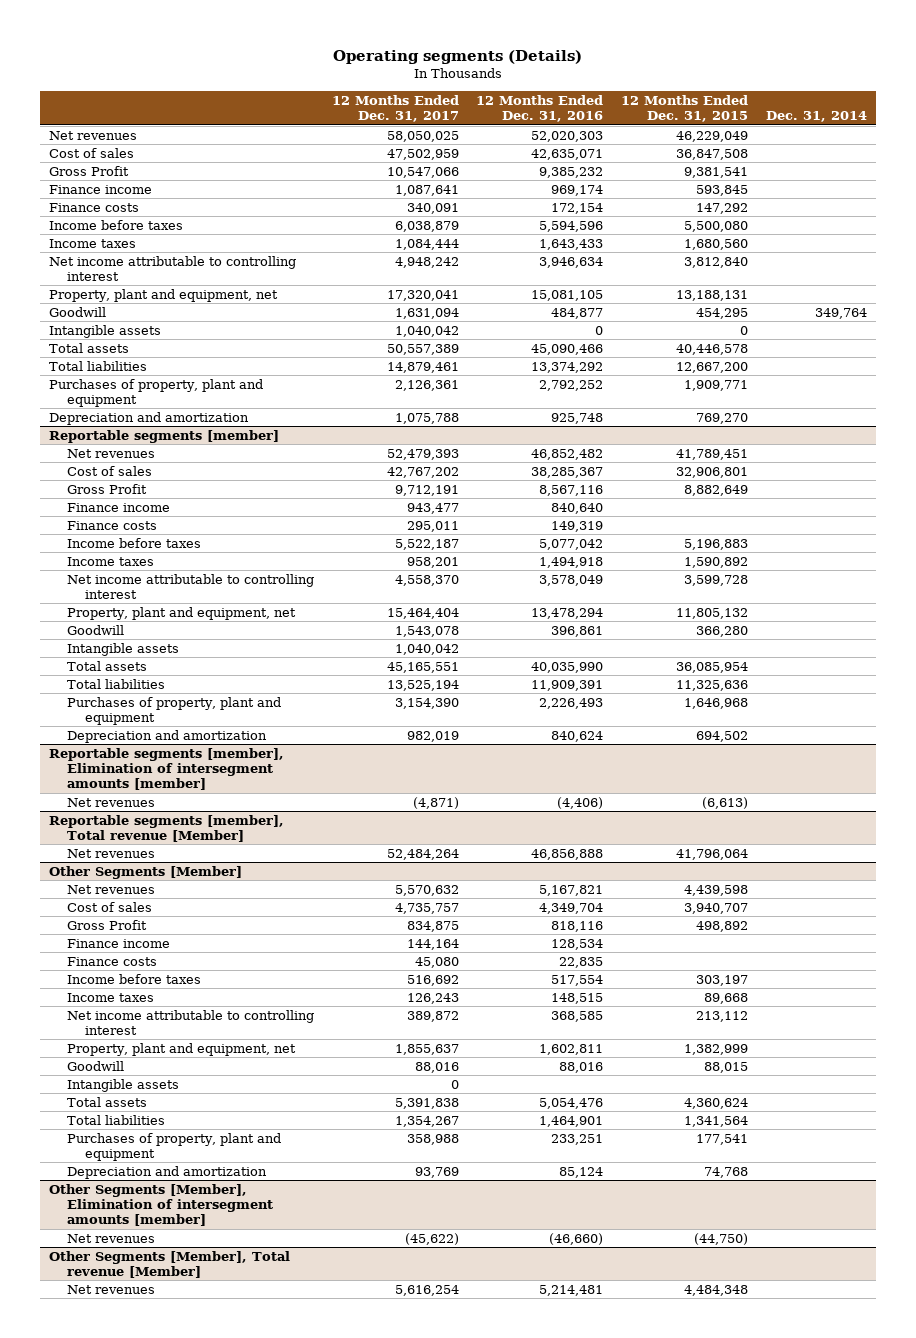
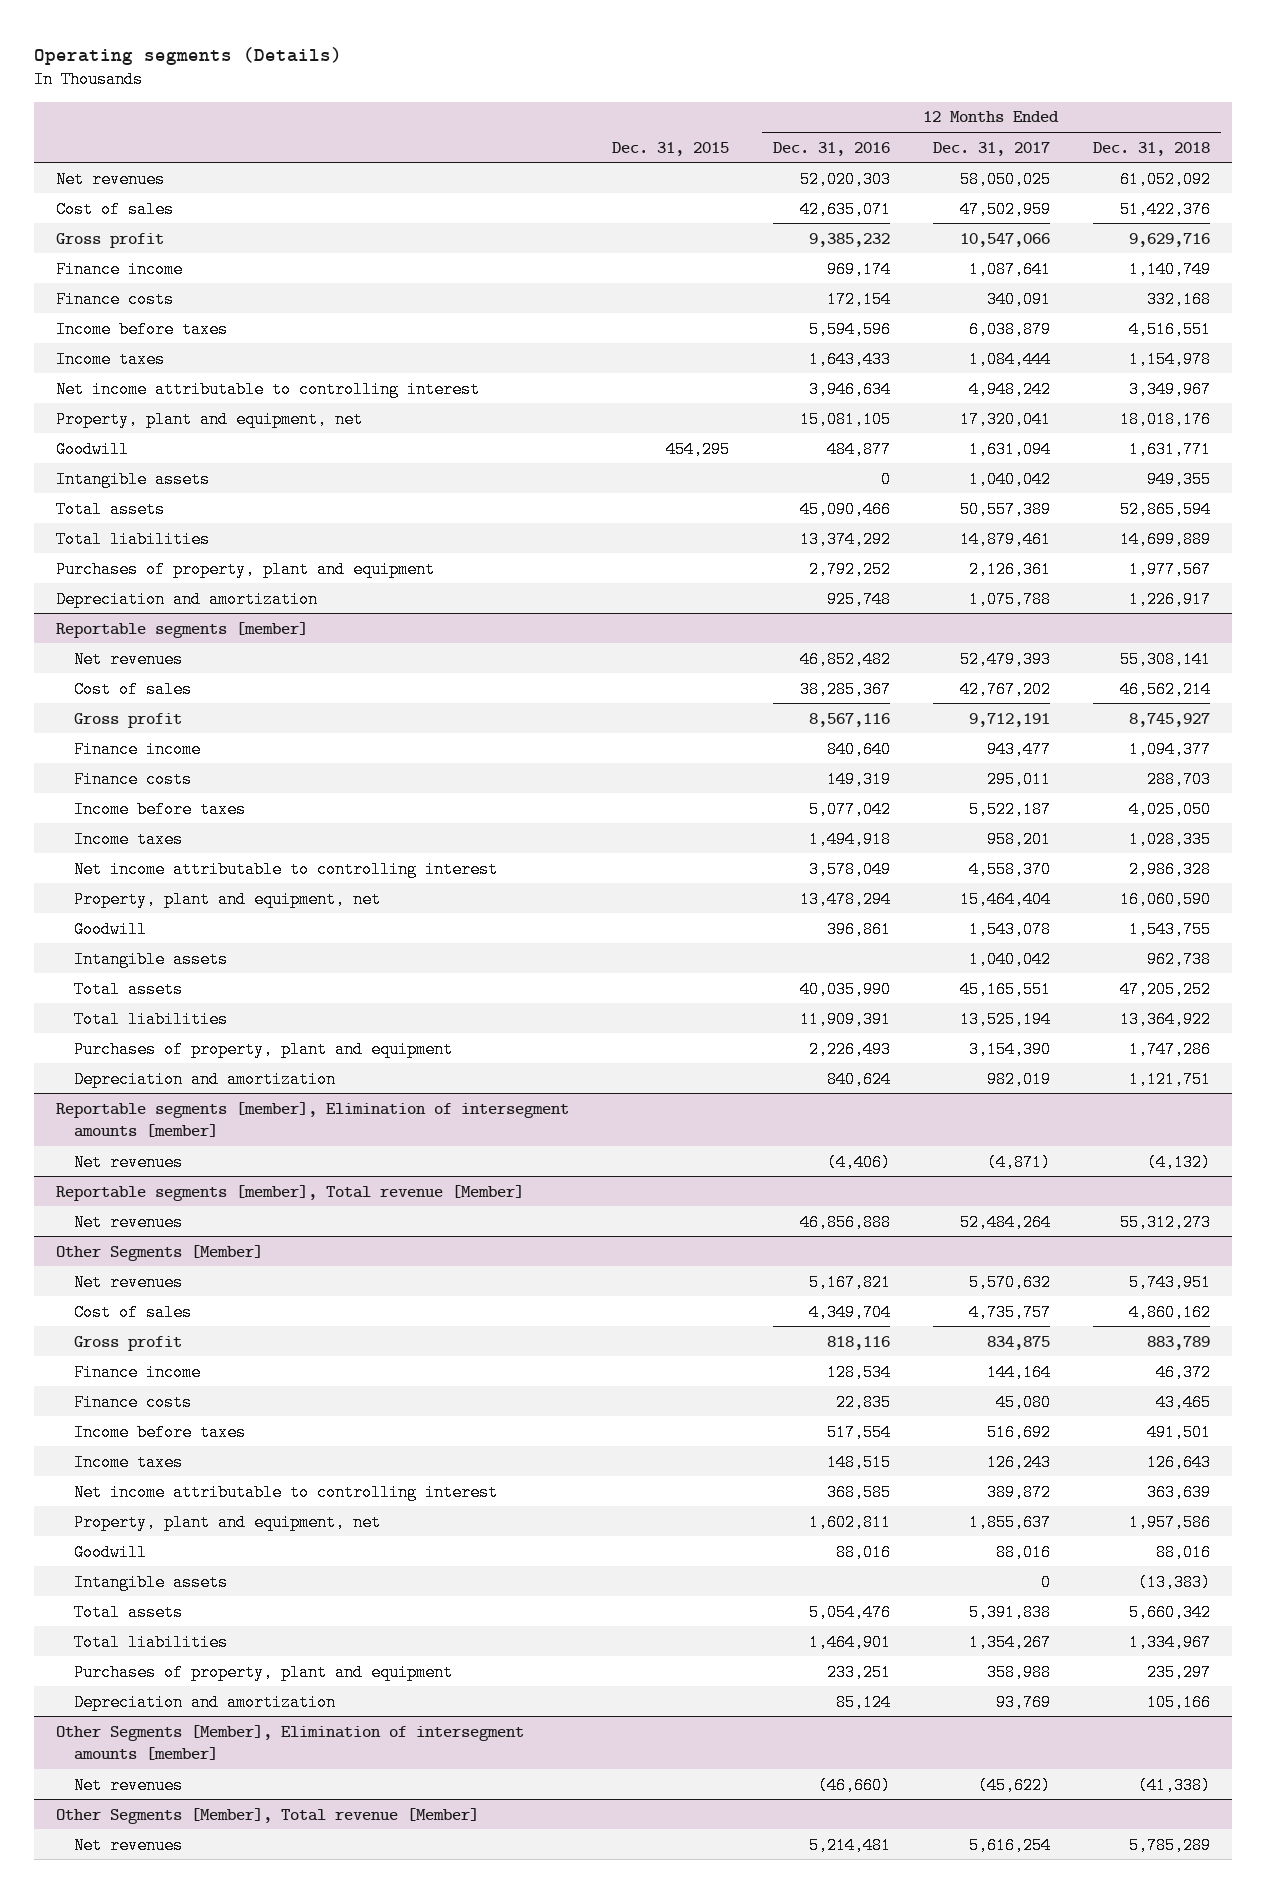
- | 12 Months Ended Dec. 31, 2017 | 12 Months Ended Dec. 31, 2016 | 12 Months Ended Dec. 31, 2015 | Dec. 31, 2014
+ | Dec. 31, 2015 | 12 Months Ended Dec. 31, 2016 | 12 Months Ended Dec. 31, 2017 | 12 Months Ended Dec. 31, 2018
- Gross Profit | 10,547,066 | 9,385,232 | 9,381,541 |
+ Gross profit | | 9,385,232 | 10,547,066 | 9,629,716
@ Reportable segments [member]
- Gross Profit | 9,712,191 | 8,567,116 | 8,882,649 |
+ Gross profit | | 8,567,116 | 9,712,191 | 8,745,927
@ Other Segments [Member]
- Gross Profit | 834,875 | 818,116 | 498,892 |
+ Gross profit | | 818,116 | 834,875 | 883,789

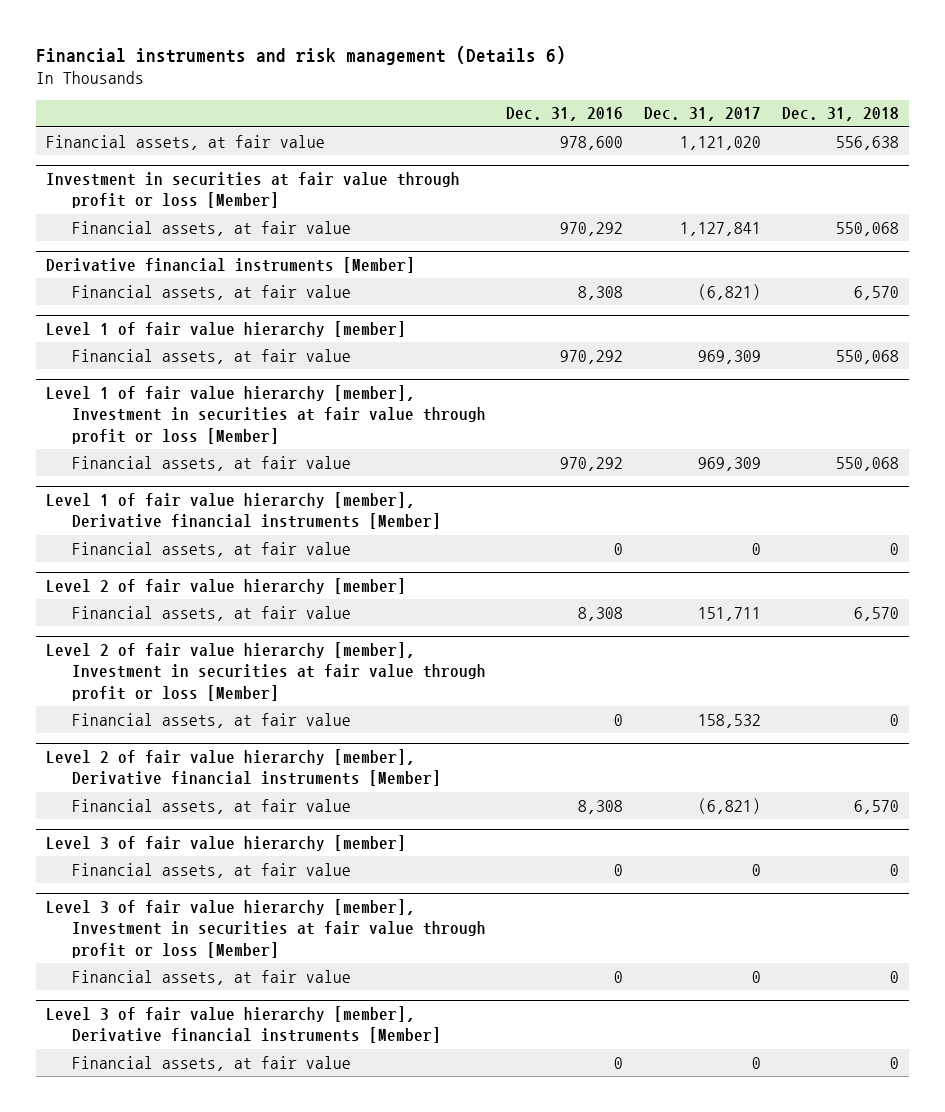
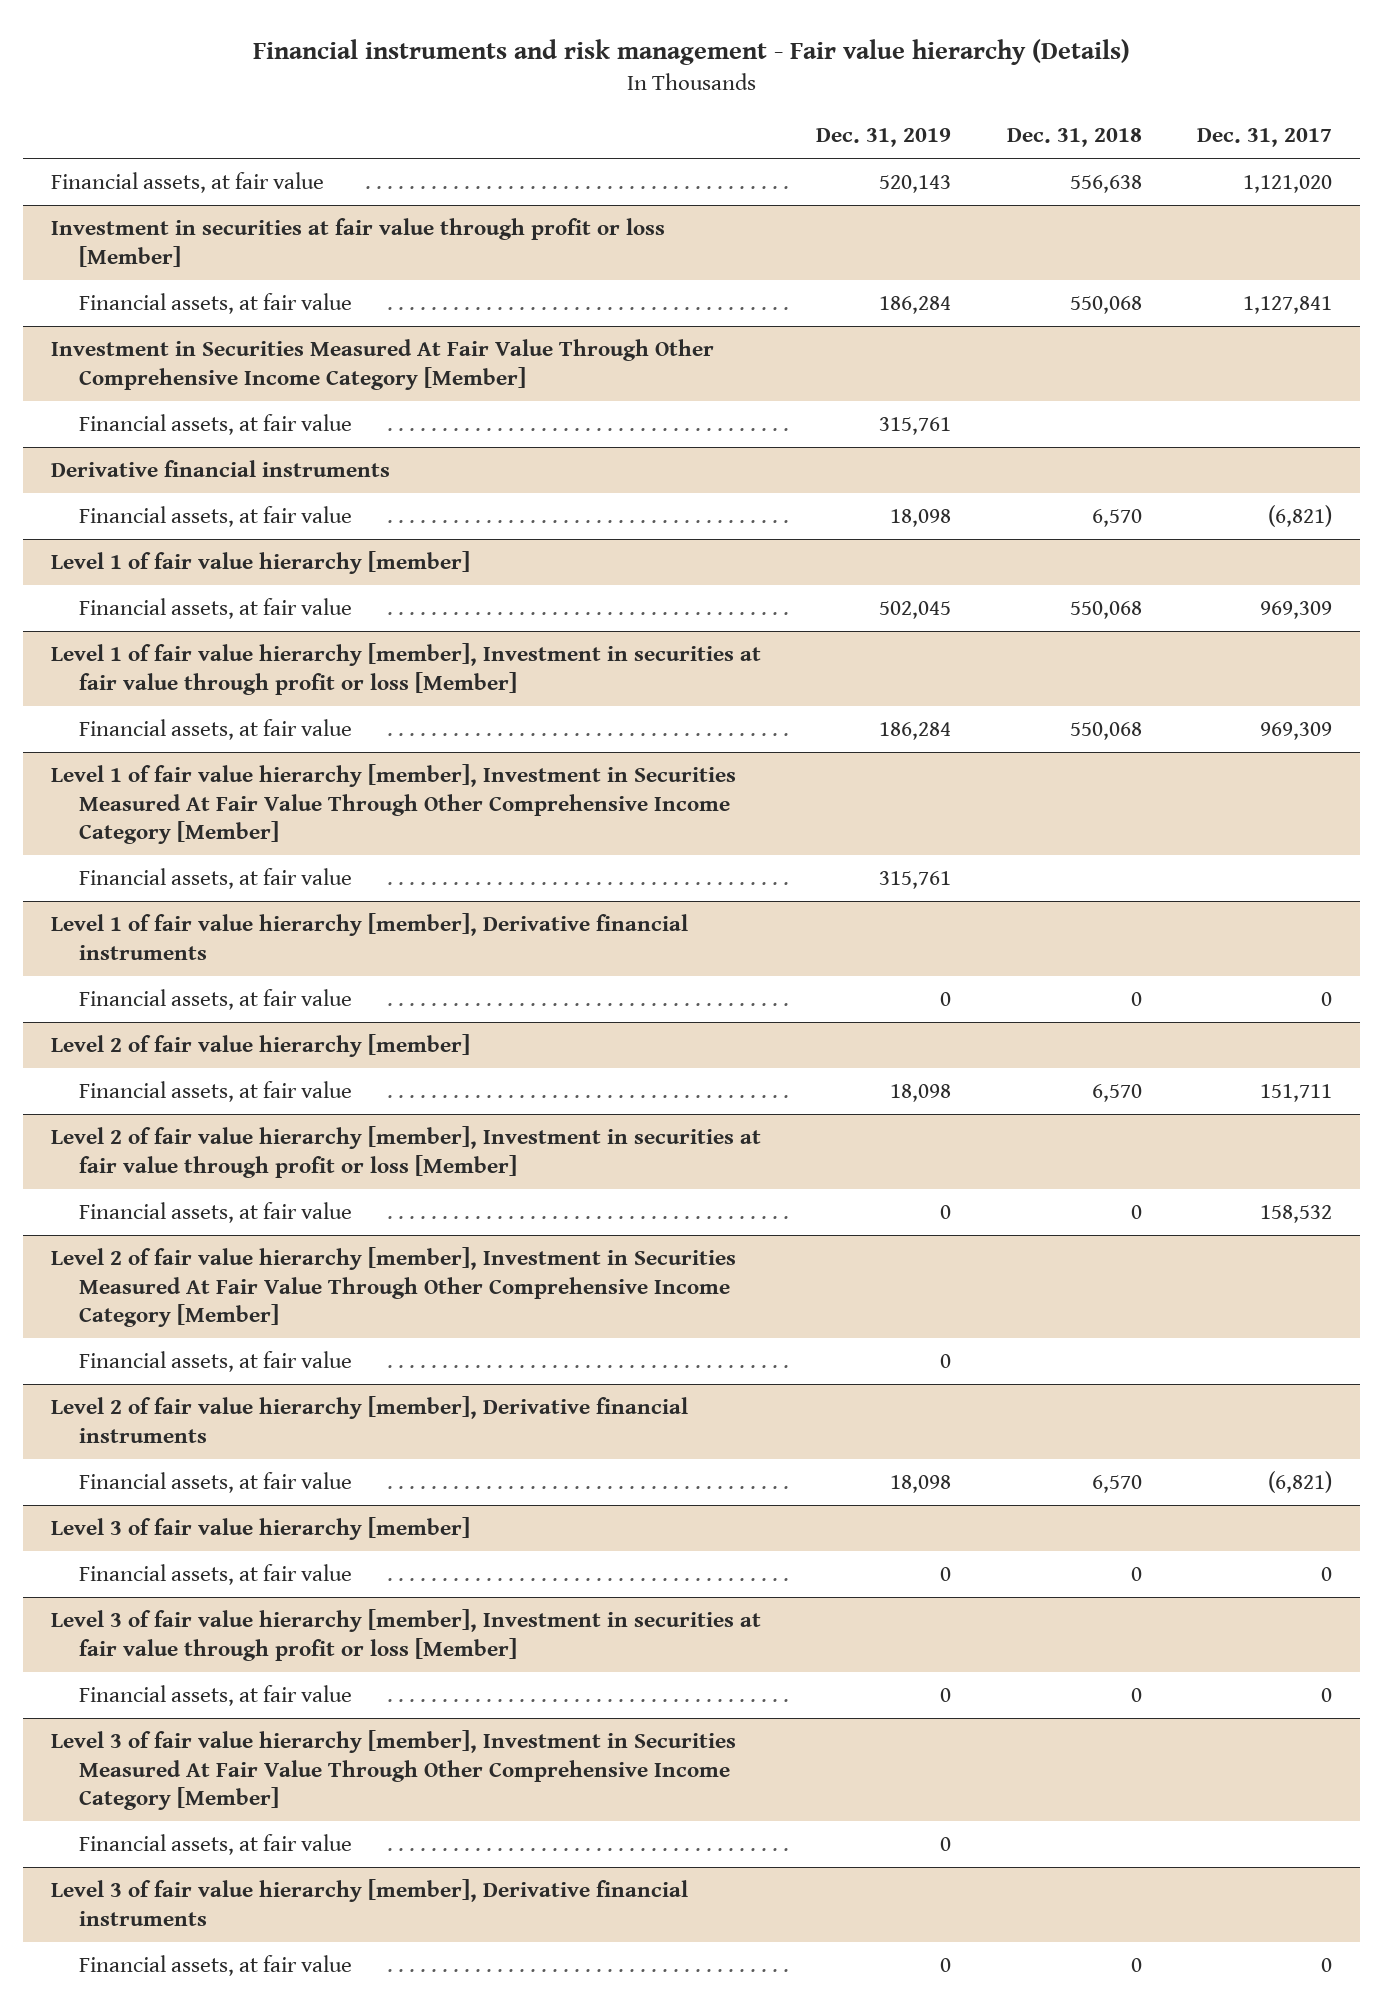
- Financial instruments and risk management (Details 6)
+ Financial instruments and risk management - Fair value hierarchy (Details)
- | Dec. 31, 2016 | Dec. 31, 2017 | Dec. 31, 2018
+ | Dec. 31, 2019 | Dec. 31, 2018 | Dec. 31, 2017
- Derivative financial instruments [Member]
+ Investment in Securities Measured At Fair Value Through Other Comprehensive Income Category [Member]
+ Financial assets, at fair value | 315,761 | |
+ Derivative financial instruments
- Level 1 of fair value hierarchy [member], Derivative financial instruments [Member]
+ Level 1 of fair value hierarchy [member], Investment in Securities Measured At Fair Value Through Other Comprehensive Income Category [Member]
+ Financial assets, at fair value | 315,761 | |
+ Level 1 of fair value hierarchy [member], Derivative financial instruments
- Level 2 of fair value hierarchy [member], Derivative financial instruments [Member]
+ Level 2 of fair value hierarchy [member], Investment in Securities Measured At Fair Value Through Other Comprehensive Income Category [Member]
+ Financial assets, at fair value | 0 | |
+ Level 2 of fair value hierarchy [member], Derivative financial instruments
- Level 3 of fair value hierarchy [member], Derivative financial instruments [Member]
+ Level 3 of fair value hierarchy [member], Investment in Securities Measured At Fair Value Through Other Comprehensive Income Category [Member]
+ Financial assets, at fair value | 0 | |
+ Level 3 of fair value hierarchy [member], Derivative financial instruments

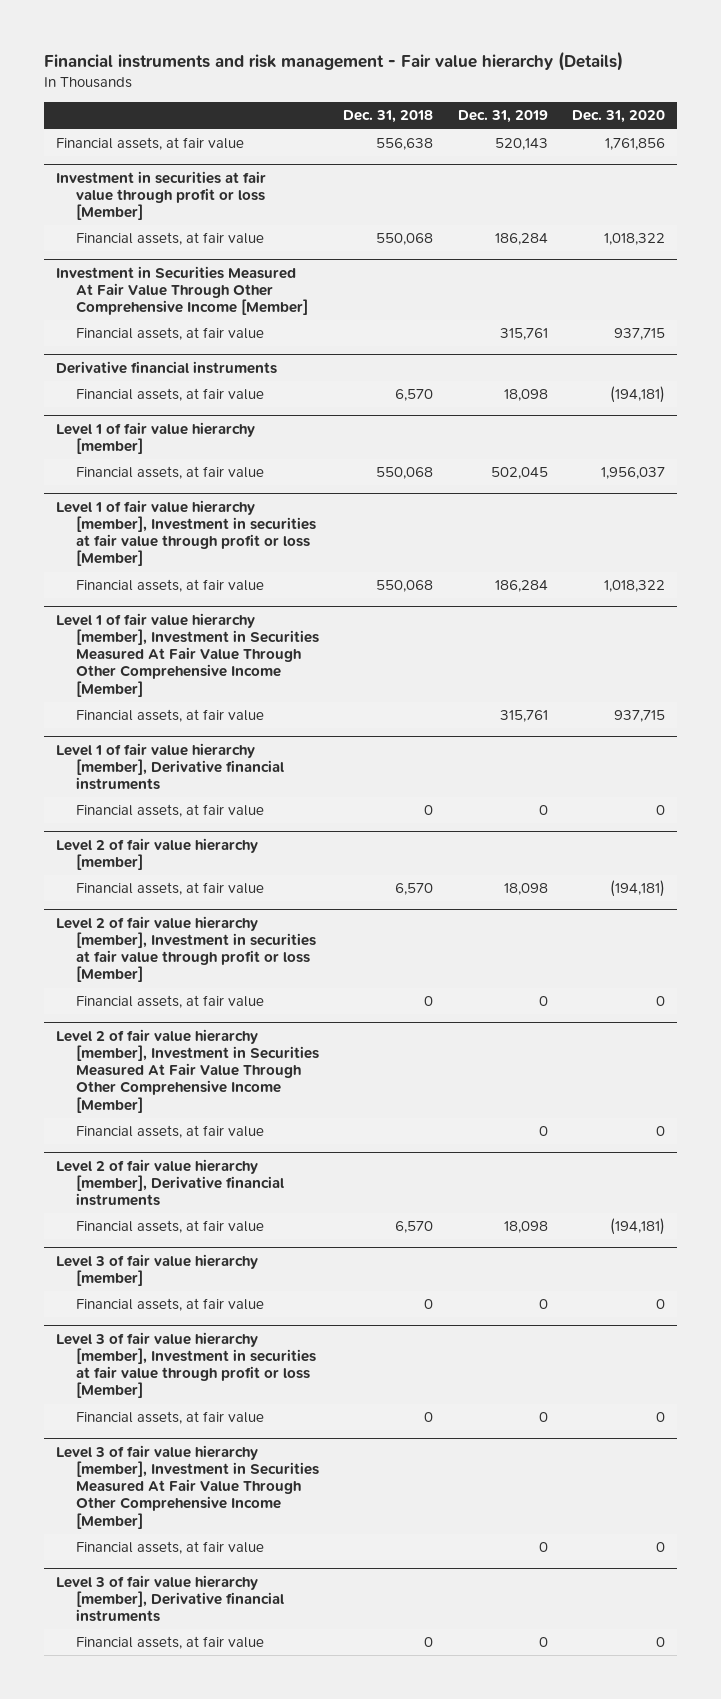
- | Dec. 31, 2019 | Dec. 31, 2018 | Dec. 31, 2017
+ | Dec. 31, 2018 | Dec. 31, 2019 | Dec. 31, 2020
- Investment in Securities Measured At Fair Value Through Other Comprehensive Income Category [Member]
+ Investment in Securities Measured At Fair Value Through Other Comprehensive Income [Member]
- Level 1 of fair value hierarchy [member], Investment in Securities Measured At Fair Value Through Other Comprehensive Income Category [Member]
+ Level 1 of fair value hierarchy [member], Investment in Securities Measured At Fair Value Through Other Comprehensive Income [Member]
- Level 2 of fair value hierarchy [member], Investment in Securities Measured At Fair Value Through Other Comprehensive Income Category [Member]
+ Level 2 of fair value hierarchy [member], Investment in Securities Measured At Fair Value Through Other Comprehensive Income [Member]
- Level 3 of fair value hierarchy [member], Investment in Securities Measured At Fair Value Through Other Comprehensive Income Category [Member]
+ Level 3 of fair value hierarchy [member], Investment in Securities Measured At Fair Value Through Other Comprehensive Income [Member]

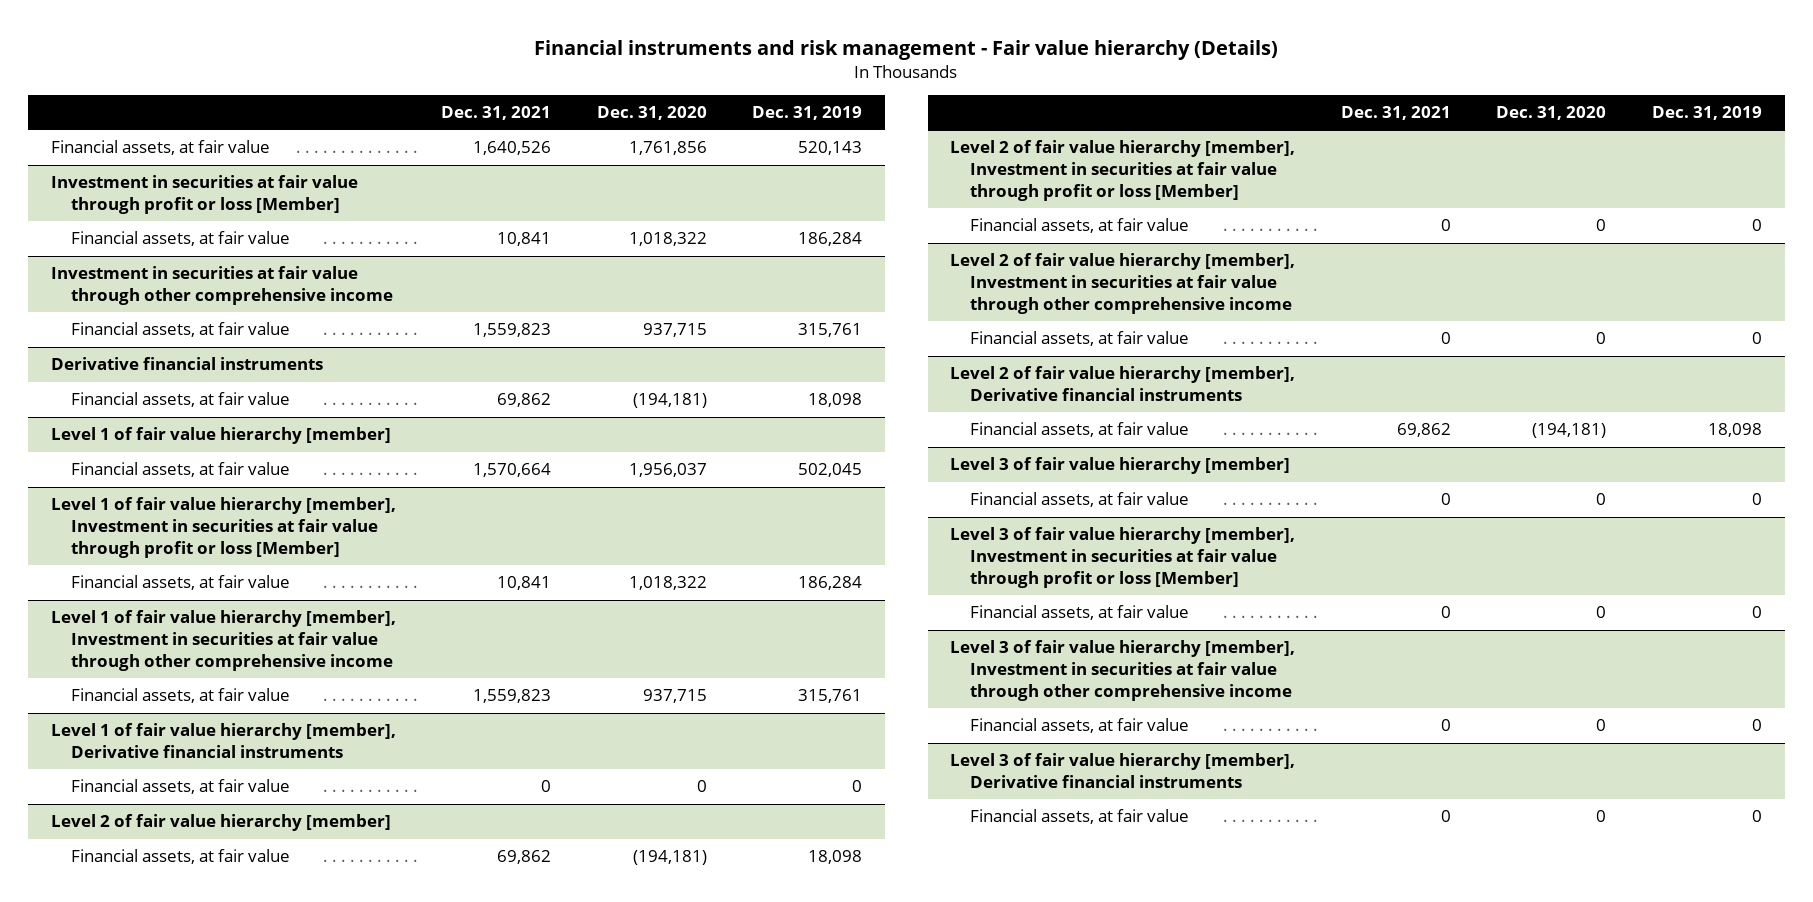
- | Dec. 31, 2018 | Dec. 31, 2019 | Dec. 31, 2020
+ | Dec. 31, 2021 | Dec. 31, 2020 | Dec. 31, 2019
- Investment in Securities Measured At Fair Value Through Other Comprehensive Income [Member]
+ Investment in securities at fair value through other comprehensive income
- Level 1 of fair value hierarchy [member], Investment in Securities Measured At Fair Value Through Other Comprehensive Income [Member]
+ Level 1 of fair value hierarchy [member], Investment in securities at fair value through other comprehensive income
- Level 2 of fair value hierarchy [member], Investment in Securities Measured At Fair Value Through Other Comprehensive Income [Member]
+ Level 2 of fair value hierarchy [member], Investment in securities at fair value through other comprehensive income
- Level 3 of fair value hierarchy [member], Investment in Securities Measured At Fair Value Through Other Comprehensive Income [Member]
+ Level 3 of fair value hierarchy [member], Investment in securities at fair value through other comprehensive income

